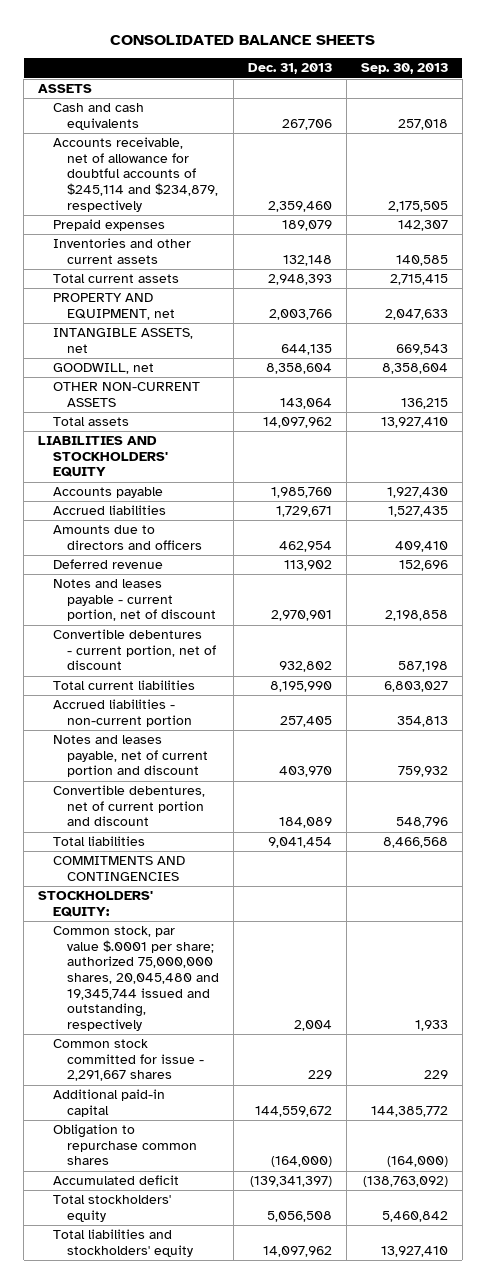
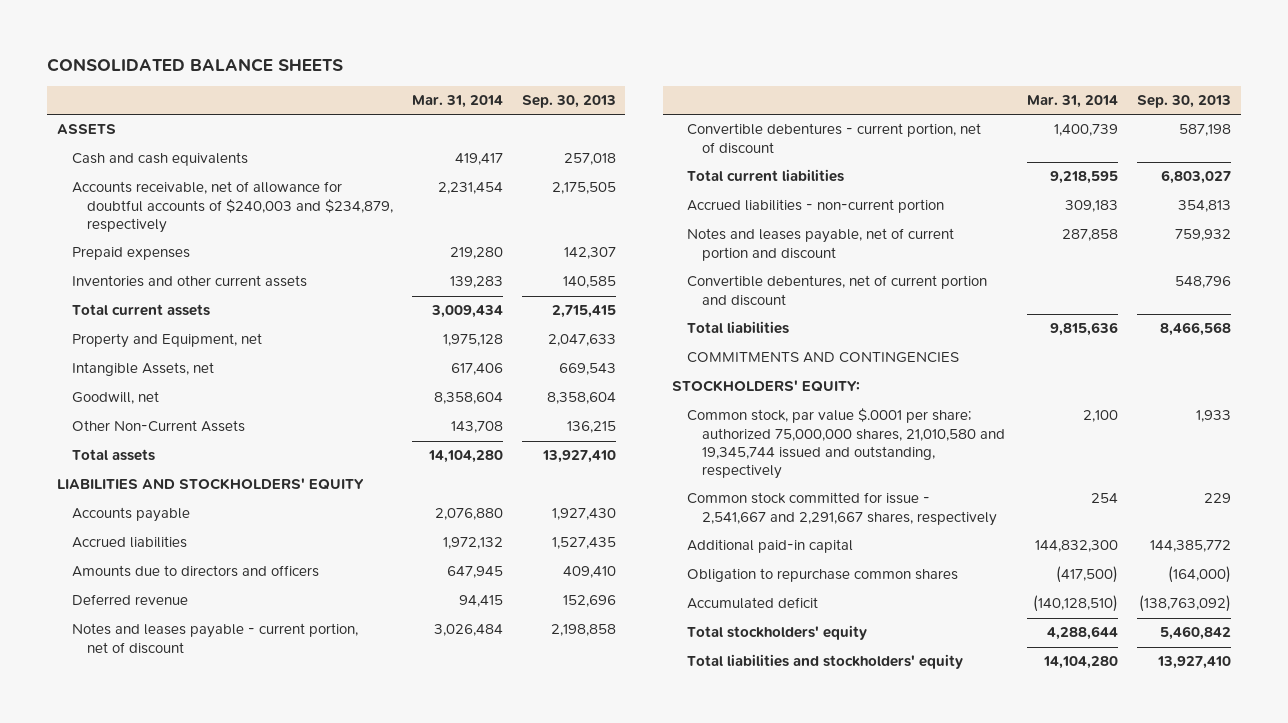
- | Dec. 31, 2013 | Sep. 30, 2013
+ | Mar. 31, 2014 | Sep. 30, 2013
- Accounts receivable, net of allowance for doubtful accounts of $245,114 and $234,879, respectively | 2,359,460 | 2,175,505
+ Accounts receivable, net of allowance for doubtful accounts of $240,003 and $234,879, respectively | 2,231,454 | 2,175,505
- PROPERTY AND EQUIPMENT, net | 2,003,766 | 2,047,633
- INTANGIBLE ASSETS, net | 644,135 | 669,543
- GOODWILL, net | 8,358,604 | 8,358,604
- OTHER NON-CURRENT ASSETS | 143,064 | 136,215
+ Property and Equipment, net | 1,975,128 | 2,047,633
+ Intangible Assets, net | 617,406 | 669,543
+ Goodwill, net | 8,358,604 | 8,358,604
+ Other Non-Current Assets | 143,708 | 136,215
- Common stock, par value $.0001 per share; authorized 75,000,000 shares, 20,045,480 and 19,345,744 issued and outstanding, respectively | 2,004 | 1,933
- Common stock committed for issue - 2,291,667 shares | 229 | 229
+ Common stock, par value $.0001 per share; authorized 75,000,000 shares, 21,010,580 and 19,345,744 issued and outstanding, respectively | 2,100 | 1,933
+ Common stock committed for issue - 2,541,667 and 2,291,667 shares, respectively | 254 | 229

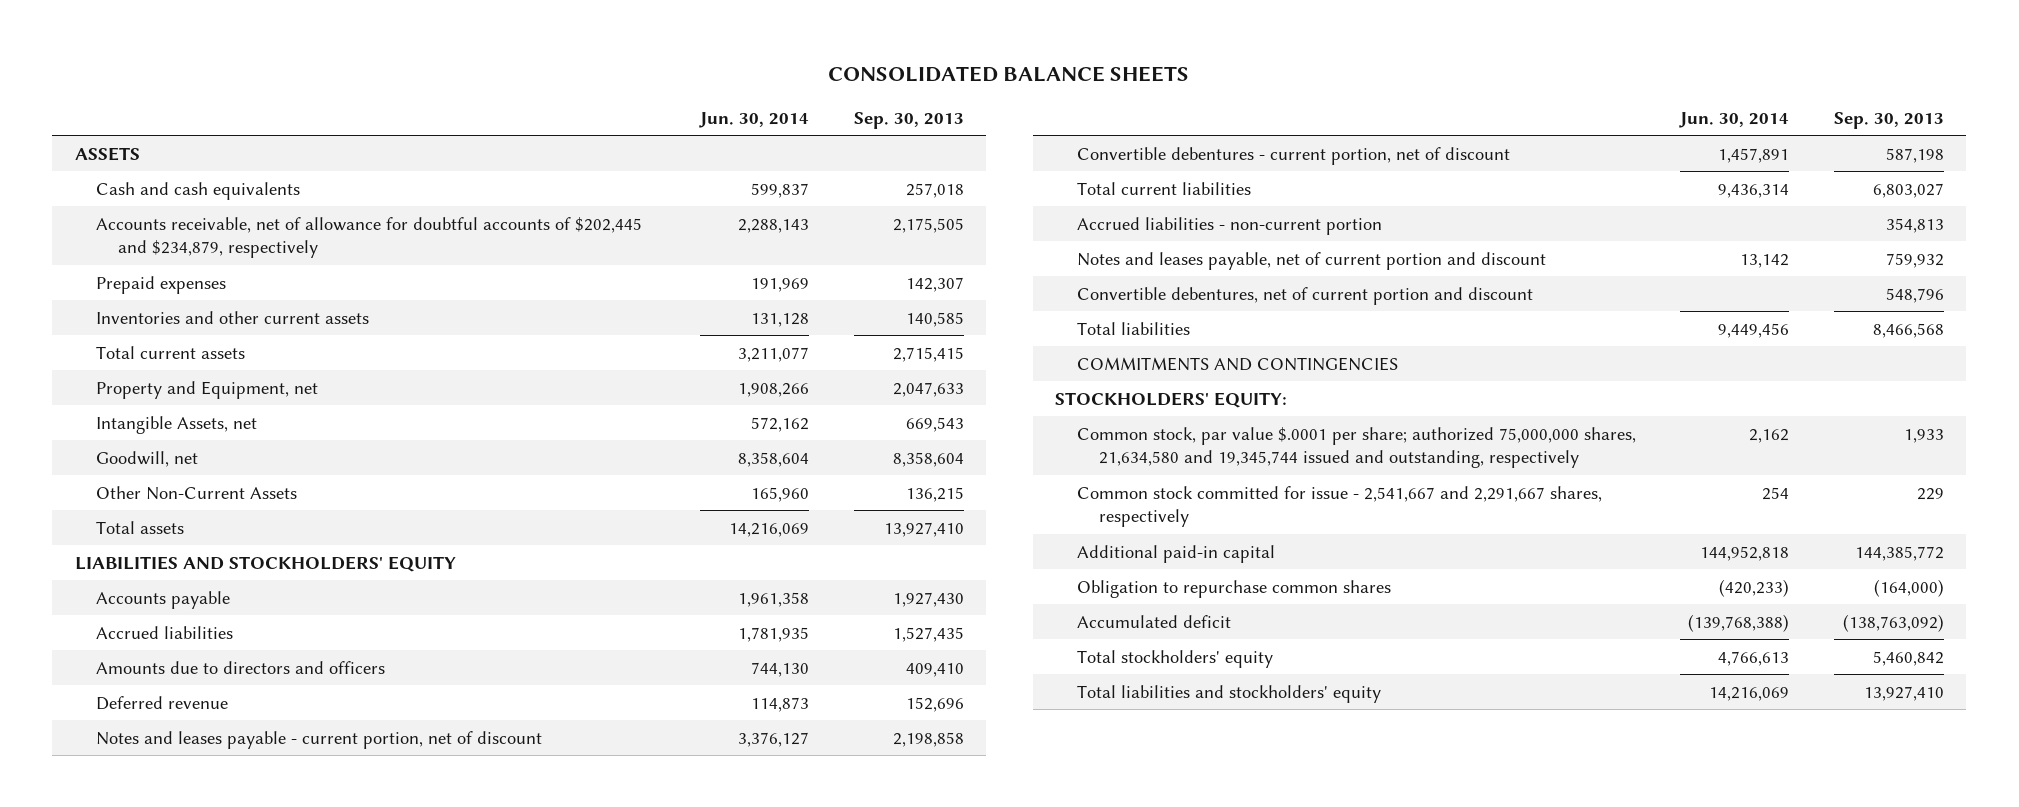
- | Mar. 31, 2014 | Sep. 30, 2013
+ | Jun. 30, 2014 | Sep. 30, 2013
- Accounts receivable, net of allowance for doubtful accounts of $240,003 and $234,879, respectively | 2,231,454 | 2,175,505
+ Accounts receivable, net of allowance for doubtful accounts of $202,445 and $234,879, respectively | 2,288,143 | 2,175,505
- Common stock, par value $.0001 per share; authorized 75,000,000 shares, 21,010,580 and 19,345,744 issued and outstanding, respectively | 2,100 | 1,933
+ Common stock, par value $.0001 per share; authorized 75,000,000 shares, 21,634,580 and 19,345,744 issued and outstanding, respectively | 2,162 | 1,933

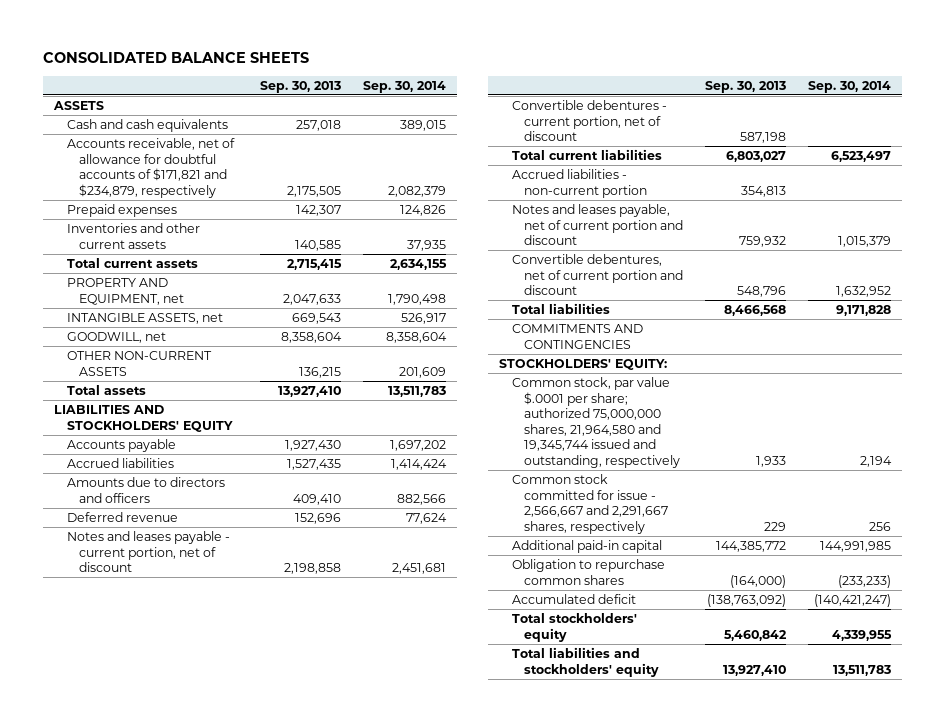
- | Jun. 30, 2014 | Sep. 30, 2013
+ | Sep. 30, 2013 | Sep. 30, 2014
- Accounts receivable, net of allowance for doubtful accounts of $202,445 and $234,879, respectively | 2,288,143 | 2,175,505
+ Accounts receivable, net of allowance for doubtful accounts of $171,821 and $234,879, respectively | 2,175,505 | 2,082,379
- Property and Equipment, net | 1,908,266 | 2,047,633
- Intangible Assets, net | 572,162 | 669,543
- Goodwill, net | 8,358,604 | 8,358,604
- Other Non-Current Assets | 165,960 | 136,215
+ PROPERTY AND EQUIPMENT, net | 2,047,633 | 1,790,498
+ INTANGIBLE ASSETS, net | 669,543 | 526,917
+ GOODWILL, net | 8,358,604 | 8,358,604
+ OTHER NON-CURRENT ASSETS | 136,215 | 201,609
- Common stock, par value $.0001 per share; authorized 75,000,000 shares, 21,634,580 and 19,345,744 issued and outstanding, respectively | 2,162 | 1,933
- Common stock committed for issue - 2,541,667 and 2,291,667 shares, respectively | 254 | 229
+ Common stock, par value $.0001 per share; authorized 75,000,000 shares, 21,964,580 and 19,345,744 issued and outstanding, respectively | 1,933 | 2,194
+ Common stock committed for issue - 2,566,667 and 2,291,667 shares, respectively | 229 | 256

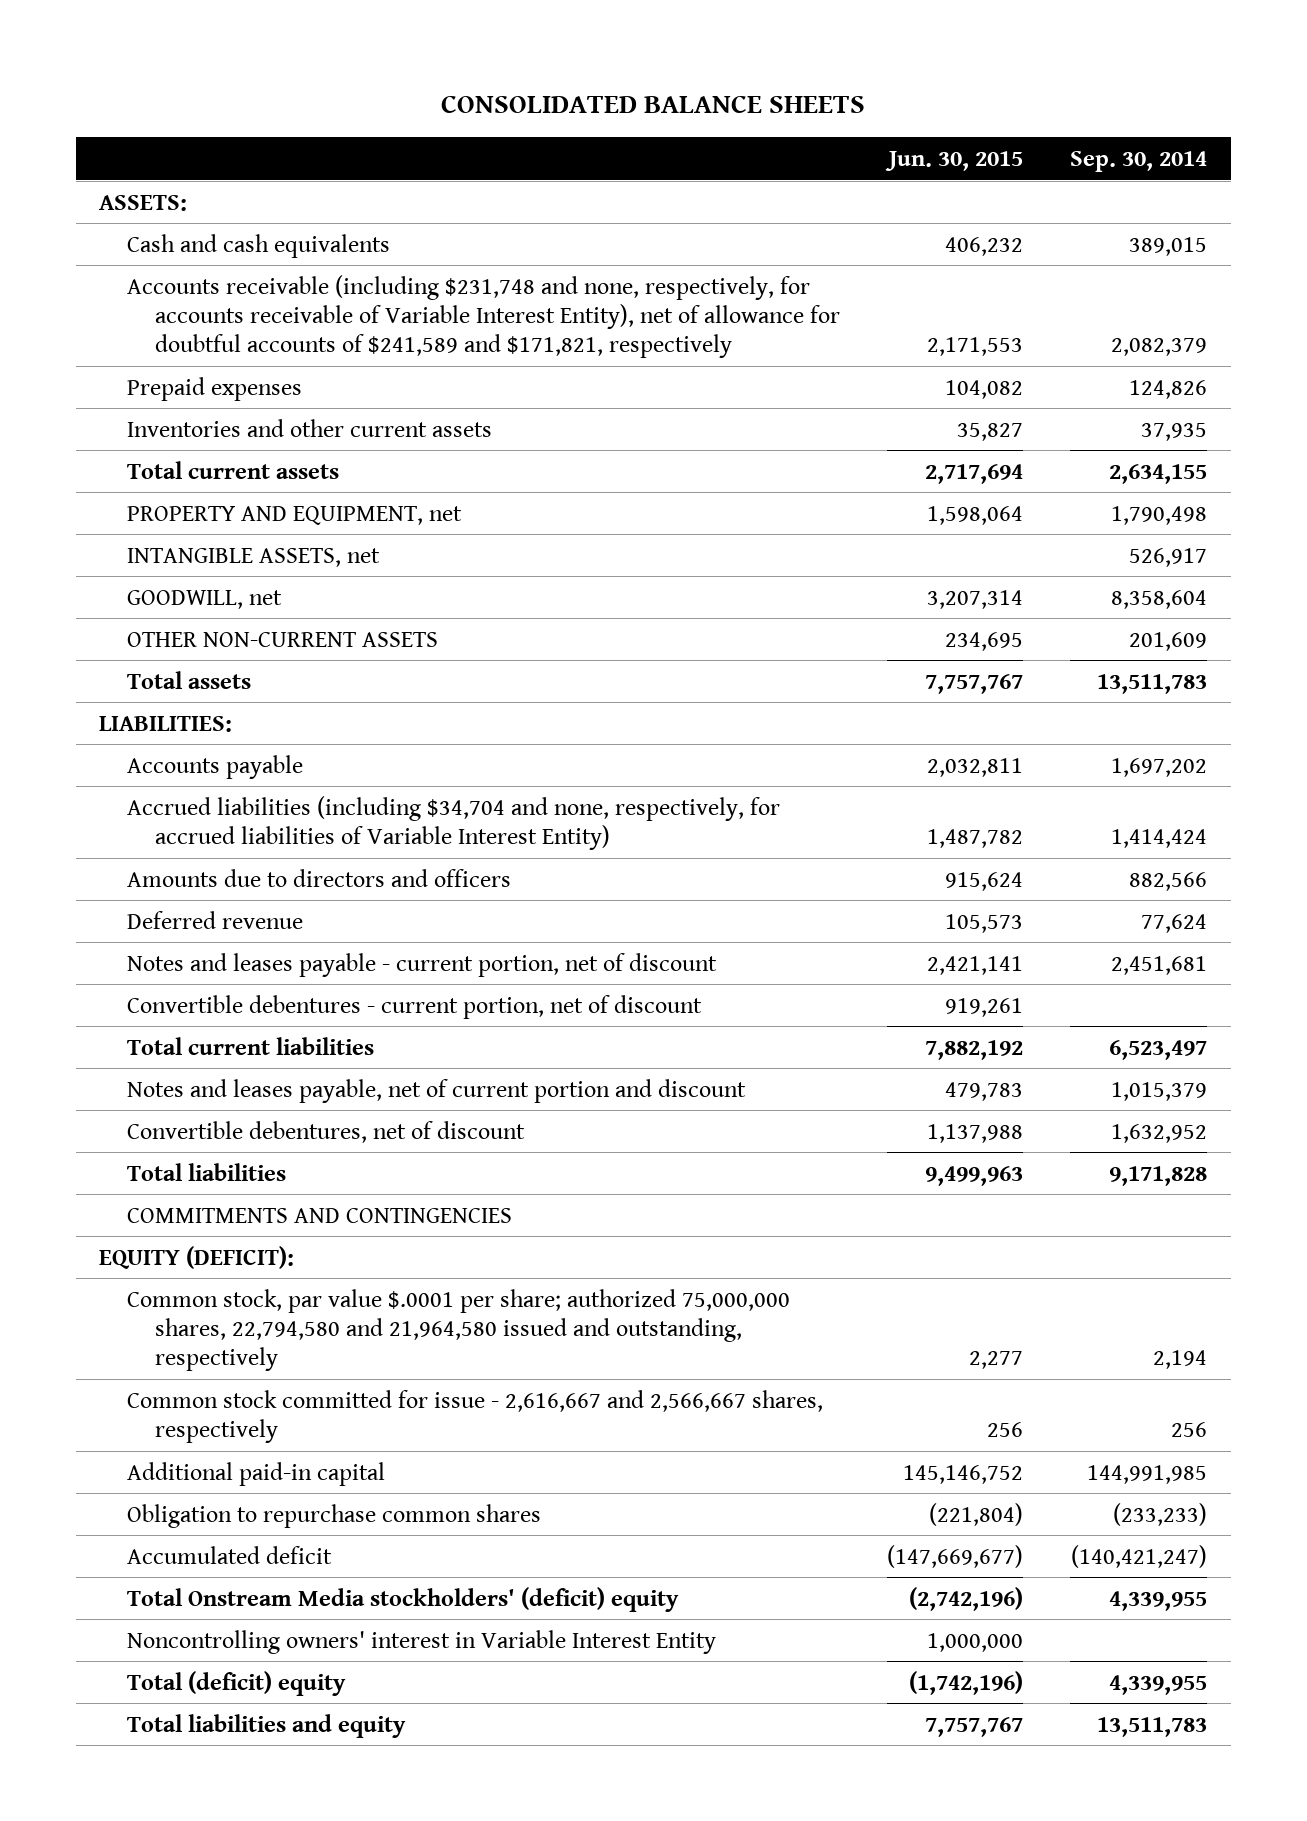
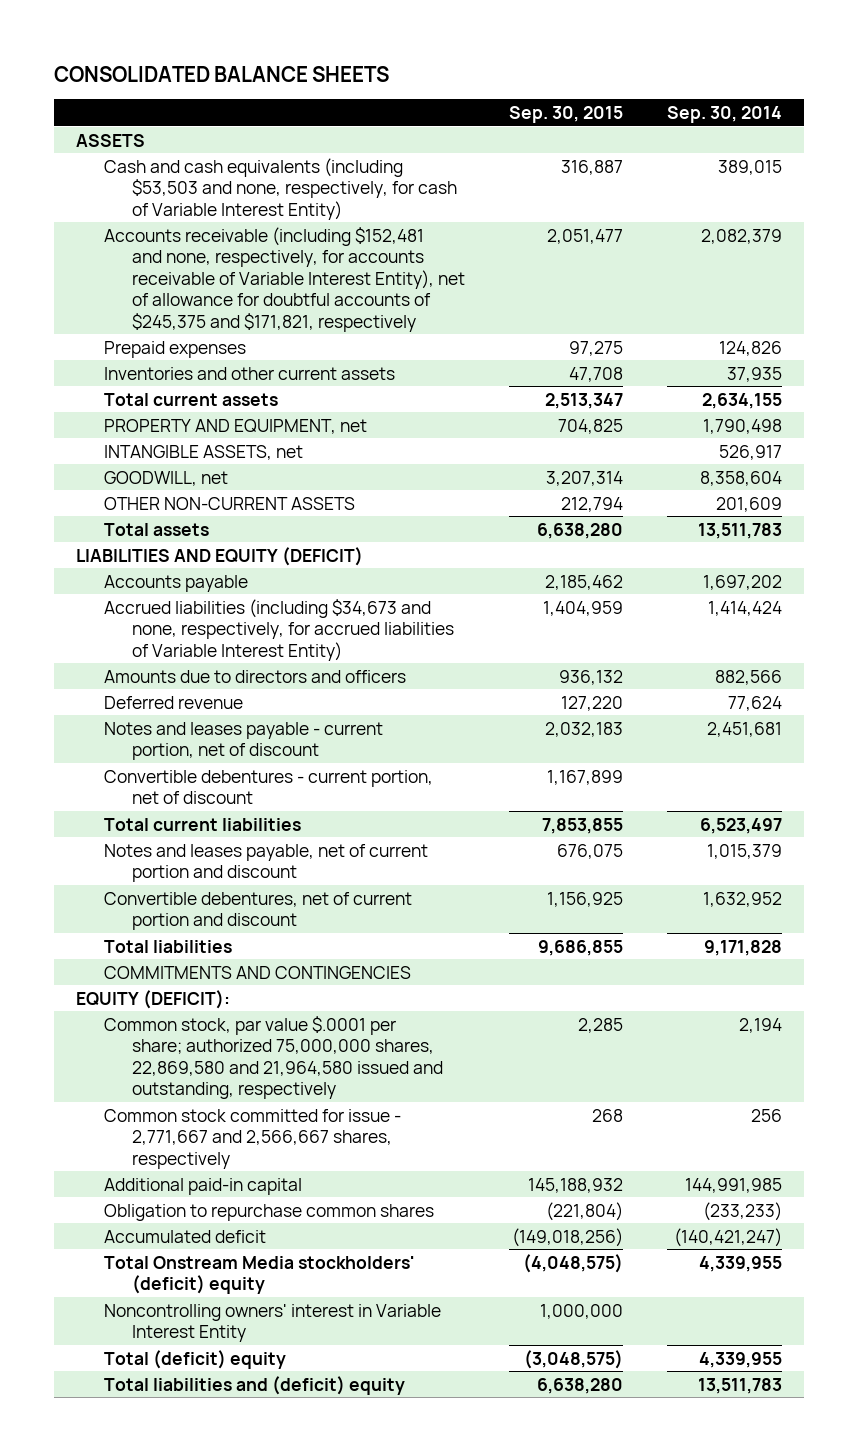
- | Jun. 30, 2015 | Sep. 30, 2014
+ | Sep. 30, 2015 | Sep. 30, 2014
- ASSETS:
- Cash and cash equivalents | 406,232 | 389,015
- Accounts receivable (including $231,748 and none, respectively, for accounts receivable of Variable Interest Entity), net of allowance for doubtful accounts of $241,589 and $171,821, respectively | 2,171,553 | 2,082,379
+ ASSETS
+ Cash and cash equivalents (including $53,503 and none, respectively, for cash of Variable Interest Entity) | 316,887 | 389,015
+ Accounts receivable (including $152,481 and none, respectively, for accounts receivable of Variable Interest Entity), net of allowance for doubtful accounts of $245,375 and $171,821, respectively | 2,051,477 | 2,082,379
- LIABILITIES:
+ LIABILITIES AND EQUITY (DEFICIT)
- Accrued liabilities (including $34,704 and none, respectively, for accrued liabilities of Variable Interest Entity) | 1,487,782 | 1,414,424
+ Accrued liabilities (including $34,673 and none, respectively, for accrued liabilities of Variable Interest Entity) | 1,404,959 | 1,414,424
- Convertible debentures, net of discount | 1,137,988 | 1,632,952
+ Convertible debentures, net of current portion and discount | 1,156,925 | 1,632,952
- Common stock, par value $.0001 per share; authorized 75,000,000 shares, 22,794,580 and 21,964,580 issued and outstanding, respectively | 2,277 | 2,194
- Common stock committed for issue - 2,616,667 and 2,566,667 shares, respectively | 256 | 256
+ Common stock, par value $.0001 per share; authorized 75,000,000 shares, 22,869,580 and 21,964,580 issued and outstanding, respectively | 2,285 | 2,194
+ Common stock committed for issue - 2,771,667 and 2,566,667 shares, respectively | 268 | 256
- Total liabilities and equity | 7,757,767 | 13,511,783
+ Total liabilities and (deficit) equity | 6,638,280 | 13,511,783

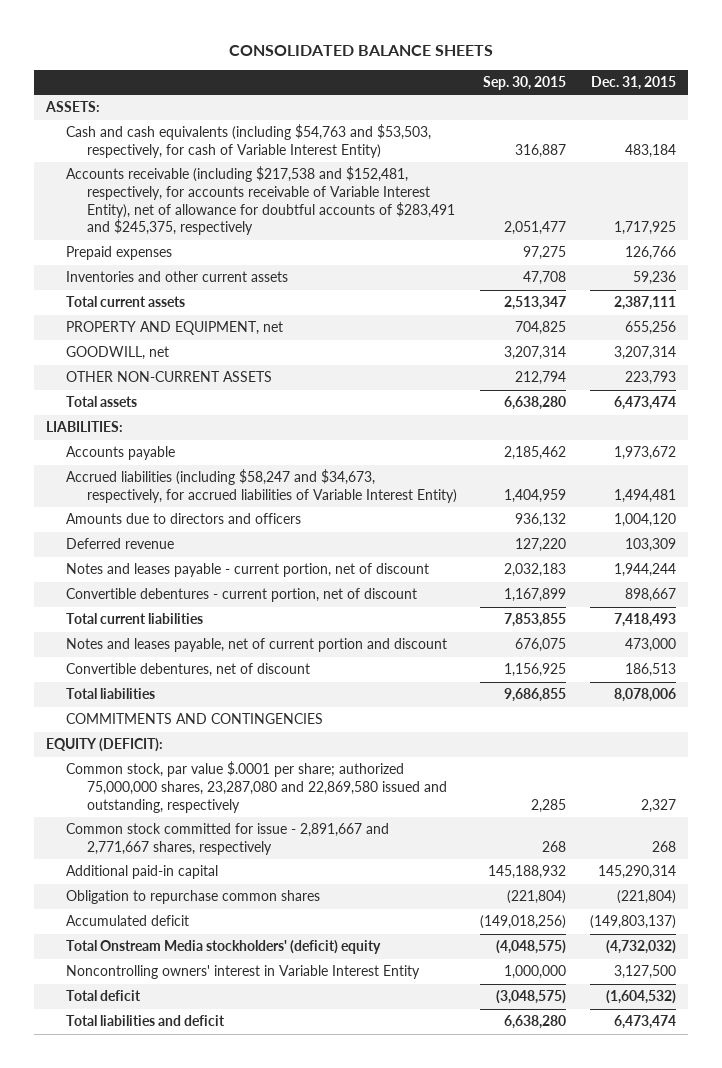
- | Sep. 30, 2015 | Sep. 30, 2014
+ | Sep. 30, 2015 | Dec. 31, 2015
- ASSETS
- Cash and cash equivalents (including $53,503 and none, respectively, for cash of Variable Interest Entity) | 316,887 | 389,015
- Accounts receivable (including $152,481 and none, respectively, for accounts receivable of Variable Interest Entity), net of allowance for doubtful accounts of $245,375 and $171,821, respectively | 2,051,477 | 2,082,379
+ ASSETS:
+ Cash and cash equivalents (including $54,763 and $53,503, respectively, for cash of Variable Interest Entity) | 316,887 | 483,184
+ Accounts receivable (including $217,538 and $152,481, respectively, for accounts receivable of Variable Interest Entity), net of allowance for doubtful accounts of $283,491 and $245,375, respectively | 2,051,477 | 1,717,925
- INTANGIBLE ASSETS, net | | 526,917
- LIABILITIES AND EQUITY (DEFICIT)
+ LIABILITIES:
- Accrued liabilities (including $34,673 and none, respectively, for accrued liabilities of Variable Interest Entity) | 1,404,959 | 1,414,424
+ Accrued liabilities (including $58,247 and $34,673, respectively, for accrued liabilities of Variable Interest Entity) | 1,404,959 | 1,494,481
- Convertible debentures, net of current portion and discount | 1,156,925 | 1,632,952
+ Convertible debentures, net of discount | 1,156,925 | 186,513
- Common stock, par value $.0001 per share; authorized 75,000,000 shares, 22,869,580 and 21,964,580 issued and outstanding, respectively | 2,285 | 2,194
- Common stock committed for issue - 2,771,667 and 2,566,667 shares, respectively | 268 | 256
+ Common stock, par value $.0001 per share; authorized 75,000,000 shares, 23,287,080 and 22,869,580 issued and outstanding, respectively | 2,285 | 2,327
+ Common stock committed for issue - 2,891,667 and 2,771,667 shares, respectively | 268 | 268
- Total (deficit) equity | (3,048,575) | 4,339,955
- Total liabilities and (deficit) equity | 6,638,280 | 13,511,783
+ Total deficit | (3,048,575) | (1,604,532)
+ Total liabilities and deficit | 6,638,280 | 6,473,474

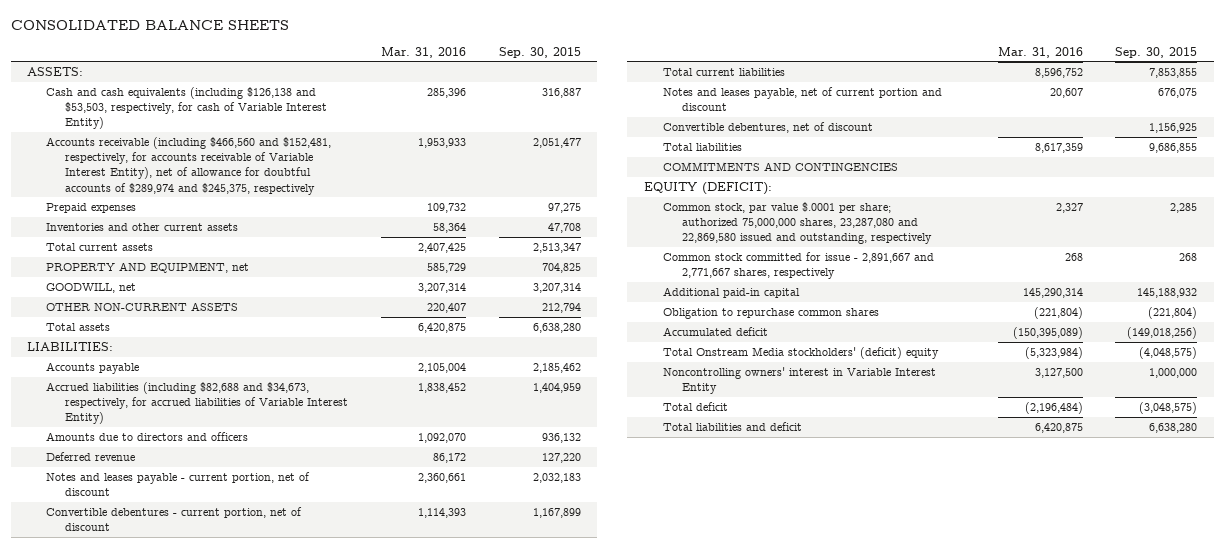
- | Sep. 30, 2015 | Dec. 31, 2015
+ | Mar. 31, 2016 | Sep. 30, 2015
- Cash and cash equivalents (including $54,763 and $53,503, respectively, for cash of Variable Interest Entity) | 316,887 | 483,184
- Accounts receivable (including $217,538 and $152,481, respectively, for accounts receivable of Variable Interest Entity), net of allowance for doubtful accounts of $283,491 and $245,375, respectively | 2,051,477 | 1,717,925
+ Cash and cash equivalents (including $126,138 and $53,503, respectively, for cash of Variable Interest Entity) | 285,396 | 316,887
+ Accounts receivable (including $466,560 and $152,481, respectively, for accounts receivable of Variable Interest Entity), net of allowance for doubtful accounts of $289,974 and $245,375, respectively | 1,953,933 | 2,051,477
- Accrued liabilities (including $58,247 and $34,673, respectively, for accrued liabilities of Variable Interest Entity) | 1,404,959 | 1,494,481
+ Accrued liabilities (including $82,688 and $34,673, respectively, for accrued liabilities of Variable Interest Entity) | 1,838,452 | 1,404,959

